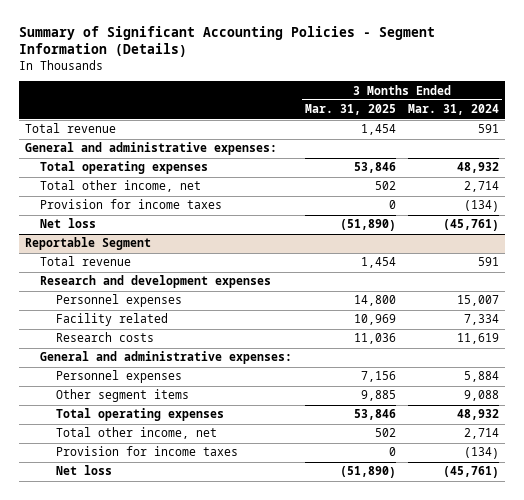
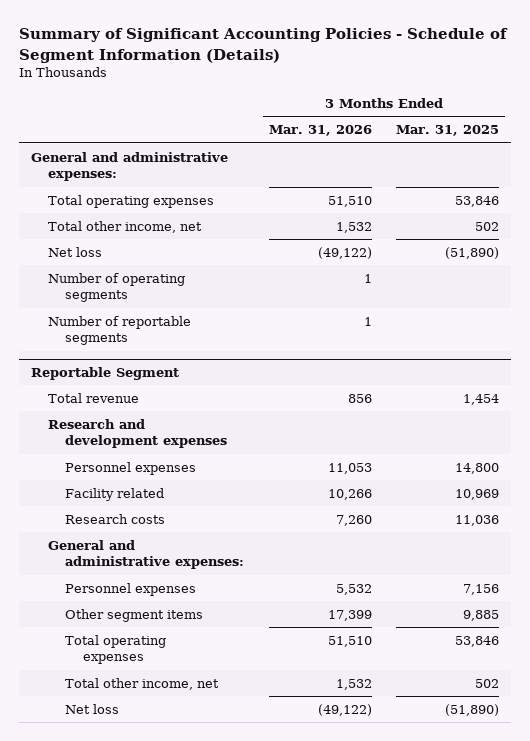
- Summary of Significant Accounting Policies - Segment Information (Details)
+ Summary of Significant Accounting Policies - Schedule of Segment Information (Details)
- | 3 Months Ended Mar. 31, 2025 | 3 Months Ended Mar. 31, 2024
+ | 3 Months Ended Mar. 31, 2026 | 3 Months Ended Mar. 31, 2025
- Total revenue | 1,454 | 591
- Provision for income taxes | 0 | (134)
+ Number of operating segments | 1 |
+ Number of reportable segments | 1 |
@ Reportable Segment
- Provision for income taxes | 0 | (134)

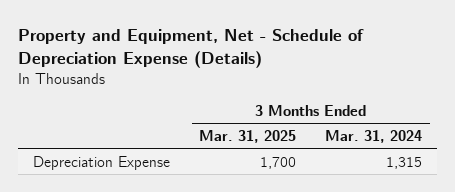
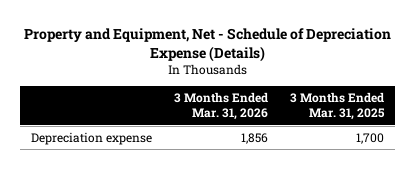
- | 3 Months Ended Mar. 31, 2025 | 3 Months Ended Mar. 31, 2024
+ | 3 Months Ended Mar. 31, 2026 | 3 Months Ended Mar. 31, 2025
- Depreciation Expense | 1,700 | 1,315
+ Depreciation expense | 1,856 | 1,700

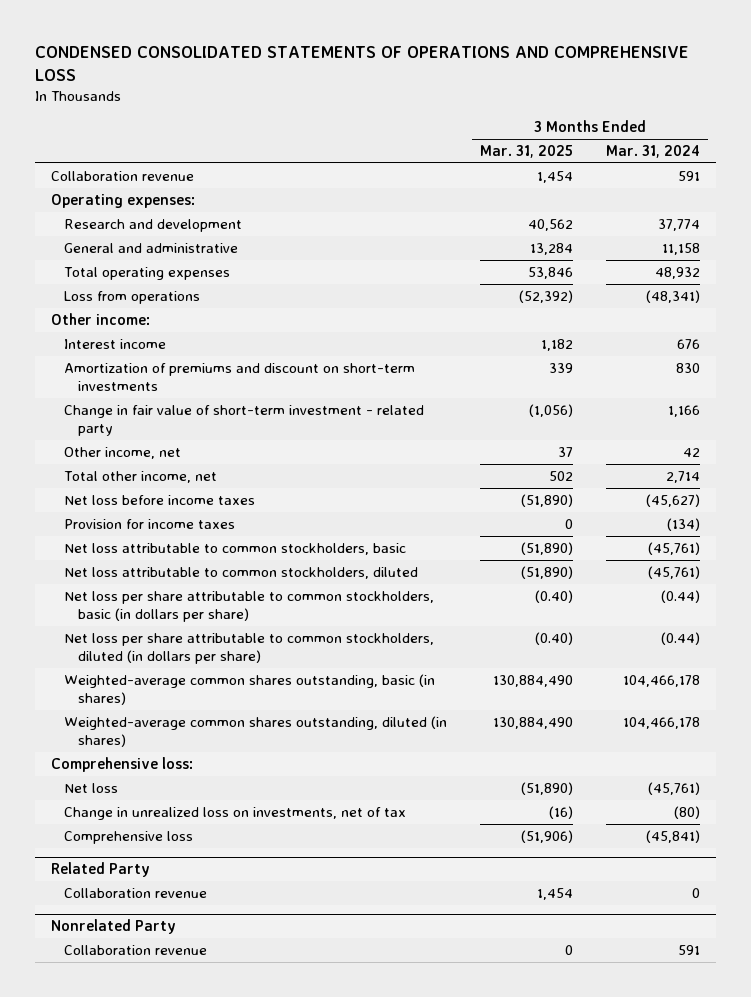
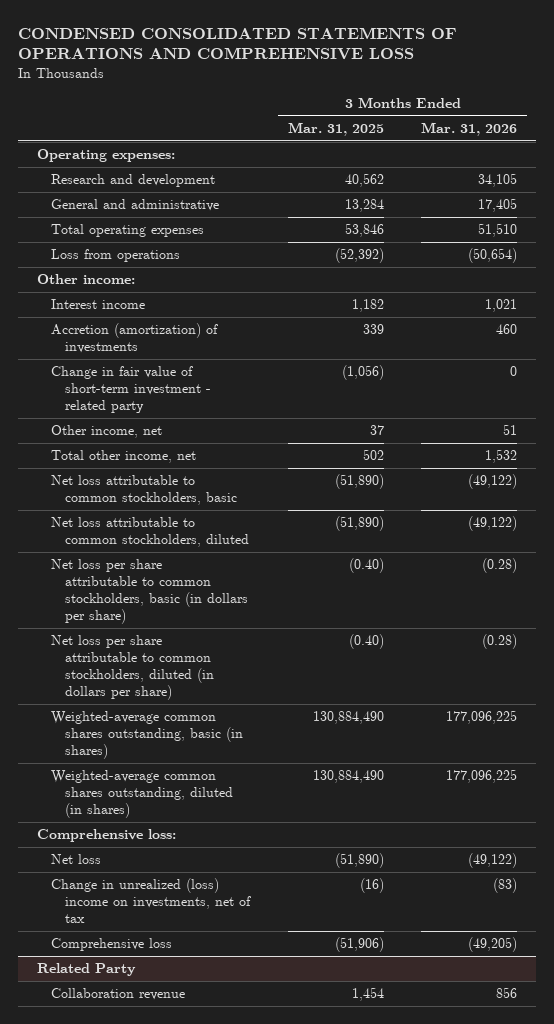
- | 3 Months Ended Mar. 31, 2025 | 3 Months Ended Mar. 31, 2024
+ | 3 Months Ended Mar. 31, 2025 | 3 Months Ended Mar. 31, 2026
- Collaboration revenue | 1,454 | 591
- Amortization of premiums and discount on short-term investments | 339 | 830
+ Accretion (amortization) of investments | 339 | 460
- Net loss before income taxes | (51,890) | (45,627)
- Provision for income taxes | 0 | (134)
- Change in unrealized loss on investments, net of tax | (16) | (80)
+ Change in unrealized (loss) income on investments, net of tax | (16) | (83)
- Nonrelated Party
- Collaboration revenue | 0 | 591

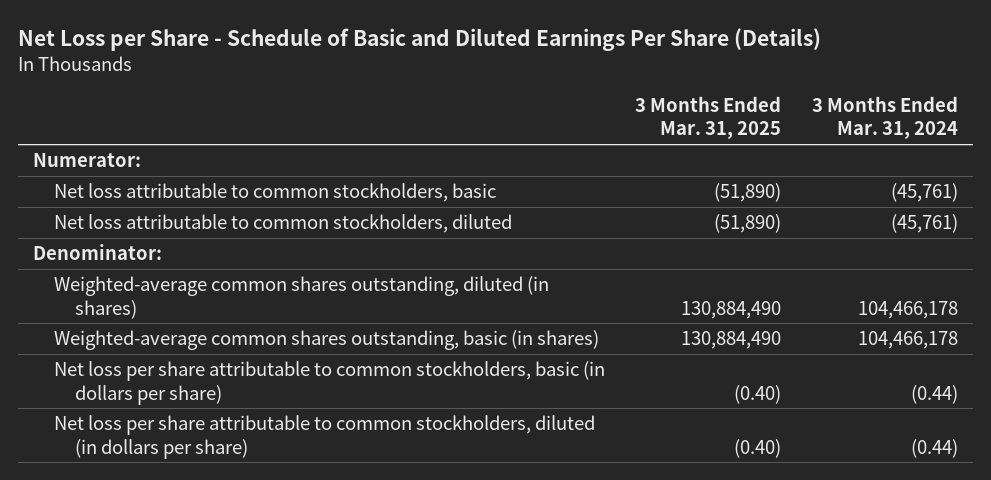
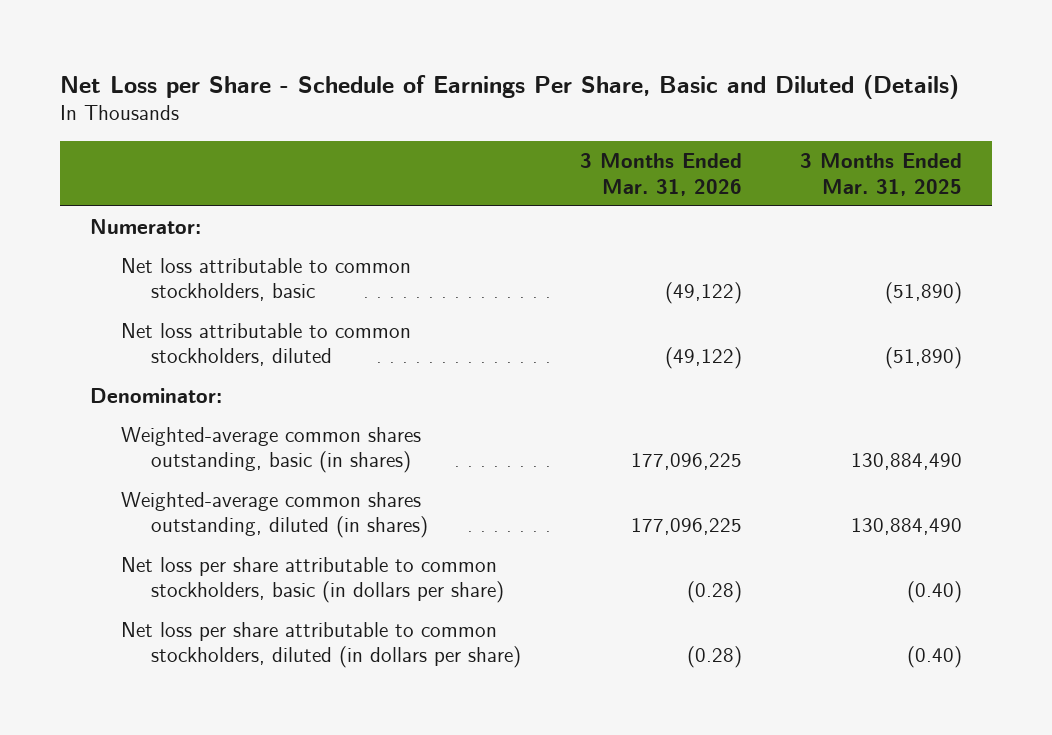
- Net Loss per Share - Schedule of Basic and Diluted Earnings Per Share (Details)
+ Net Loss per Share - Schedule of Earnings Per Share, Basic and Diluted (Details)
- | 3 Months Ended Mar. 31, 2025 | 3 Months Ended Mar. 31, 2024
+ | 3 Months Ended Mar. 31, 2026 | 3 Months Ended Mar. 31, 2025
moved down: Weighted-average common shares outstanding, diluted (in shares) | 177,096,225 | 130,884,490

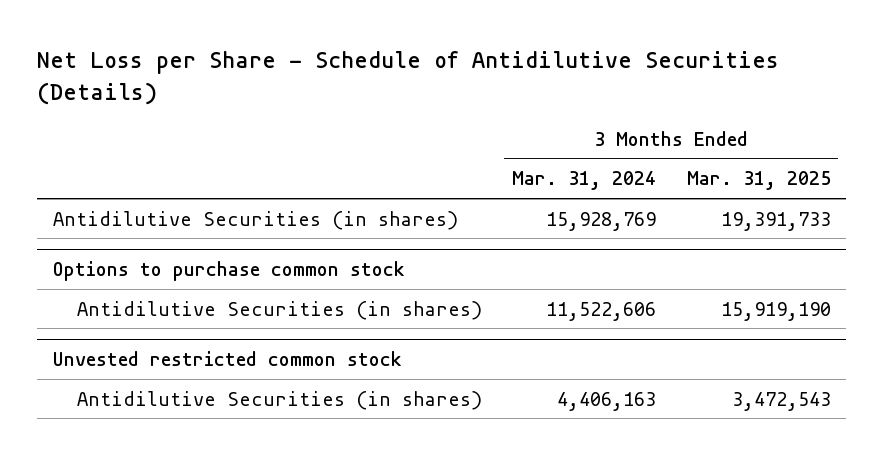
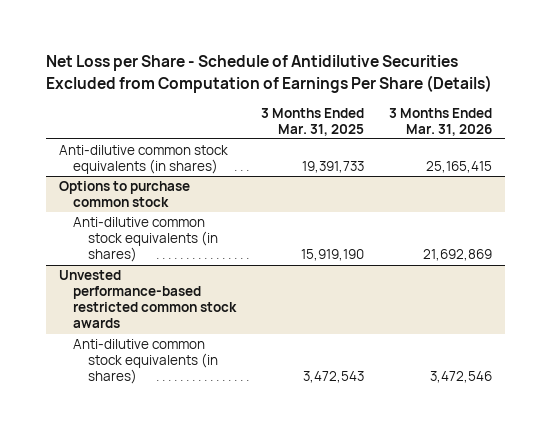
- Net Loss per Share - Schedule of Antidilutive Securities (Details)
+ Net Loss per Share - Schedule of Antidilutive Securities Excluded from Computation of Earnings Per Share (Details)
- | 3 Months Ended Mar. 31, 2024 | 3 Months Ended Mar. 31, 2025
+ | 3 Months Ended Mar. 31, 2025 | 3 Months Ended Mar. 31, 2026
- Antidilutive Securities (in shares) | 15,928,769 | 19,391,733
+ Anti-dilutive common stock equivalents (in shares) | 19,391,733 | 25,165,415
@ Options to purchase common stock
- Antidilutive Securities (in shares) | 11,522,606 | 15,919,190
- Unvested restricted common stock
- Antidilutive Securities (in shares) | 4,406,163 | 3,472,543
@ Options to purchase common stock
+ Anti-dilutive common stock equivalents (in shares) | 15,919,190 | 21,692,869
+ Unvested performance-based restricted common stock awards
+ Anti-dilutive common stock equivalents (in shares) | 3,472,543 | 3,472,546

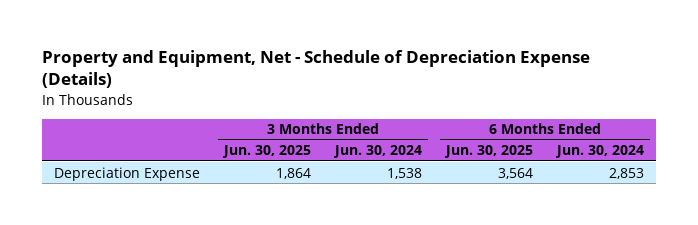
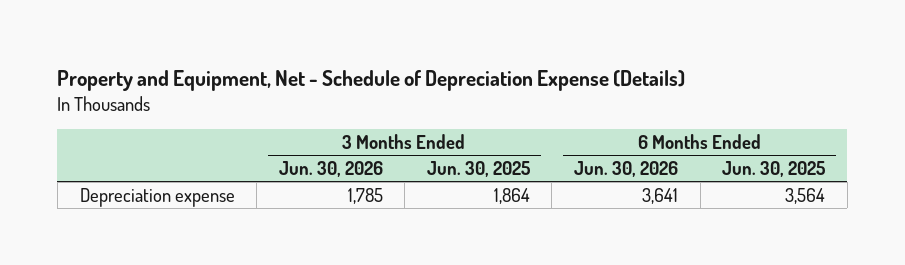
- | 3 Months Ended Jun. 30, 2025 | 3 Months Ended Jun. 30, 2024 | 6 Months Ended Jun. 30, 2025 | 6 Months Ended Jun. 30, 2024
+ | 3 Months Ended Jun. 30, 2026 | 3 Months Ended Jun. 30, 2025 | 6 Months Ended Jun. 30, 2026 | 6 Months Ended Jun. 30, 2025
- Depreciation Expense | 1,864 | 1,538 | 3,564 | 2,853
+ Depreciation expense | 1,785 | 1,864 | 3,641 | 3,564

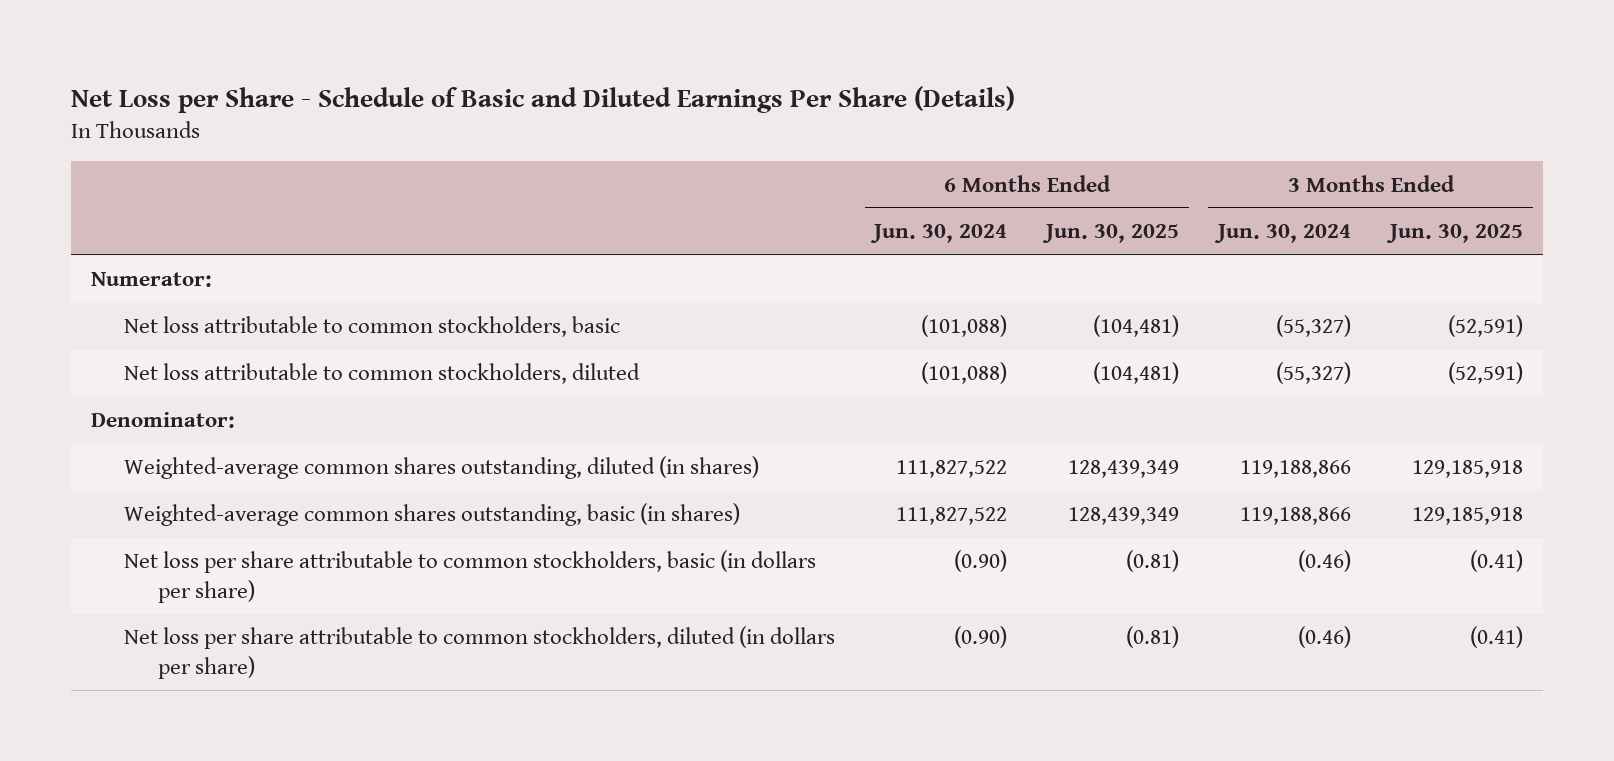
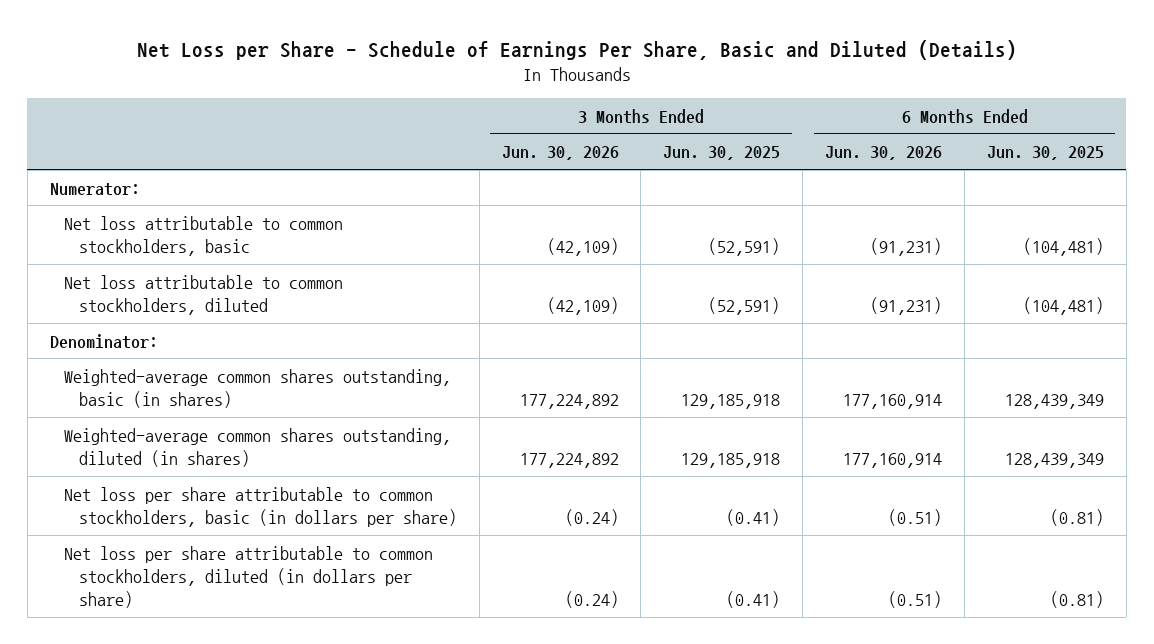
- Net Loss per Share - Schedule of Basic and Diluted Earnings Per Share (Details)
+ Net Loss per Share - Schedule of Earnings Per Share, Basic and Diluted (Details)
- | 6 Months Ended Jun. 30, 2024 | 6 Months Ended Jun. 30, 2025 | 3 Months Ended Jun. 30, 2024 | 3 Months Ended Jun. 30, 2025
+ | 3 Months Ended Jun. 30, 2026 | 3 Months Ended Jun. 30, 2025 | 6 Months Ended Jun. 30, 2026 | 6 Months Ended Jun. 30, 2025
moved down: Weighted-average common shares outstanding, diluted (in shares) | 177,224,892 | 129,185,918 | 177,160,914 | 128,439,349

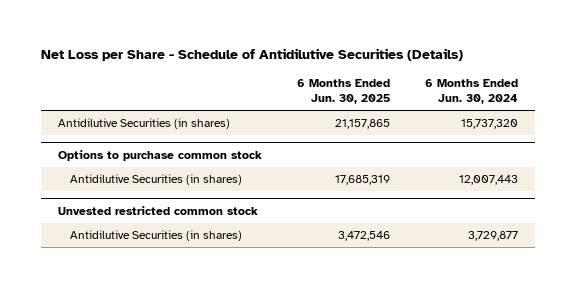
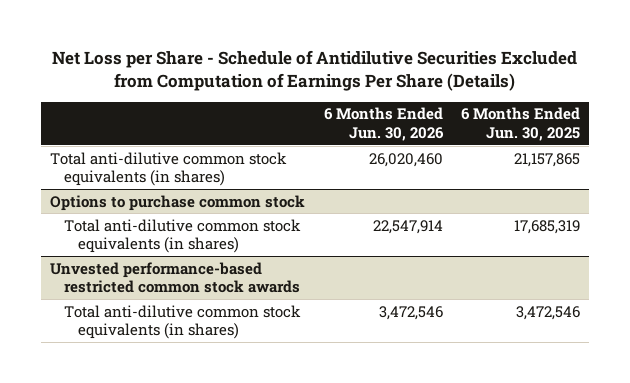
- Net Loss per Share - Schedule of Antidilutive Securities (Details)
+ Net Loss per Share - Schedule of Antidilutive Securities Excluded from Computation of Earnings Per Share (Details)
- | 6 Months Ended Jun. 30, 2025 | 6 Months Ended Jun. 30, 2024
+ | 6 Months Ended Jun. 30, 2026 | 6 Months Ended Jun. 30, 2025
- Antidilutive Securities (in shares) | 21,157,865 | 15,737,320
+ Total anti-dilutive common stock equivalents (in shares) | 26,020,460 | 21,157,865
@ Options to purchase common stock
- Antidilutive Securities (in shares) | 17,685,319 | 12,007,443
- Unvested restricted common stock
- Antidilutive Securities (in shares) | 3,472,546 | 3,729,877
@ Options to purchase common stock
+ Total anti-dilutive common stock equivalents (in shares) | 22,547,914 | 17,685,319
+ Unvested performance-based restricted common stock awards
+ Total anti-dilutive common stock equivalents (in shares) | 3,472,546 | 3,472,546

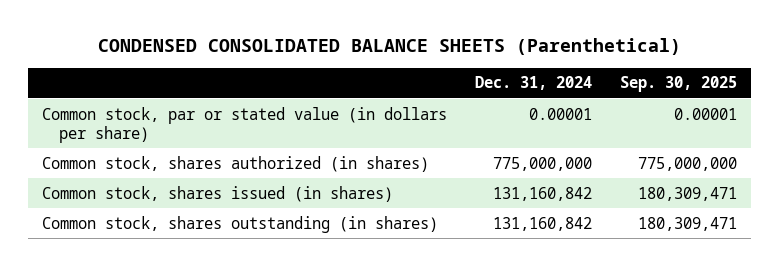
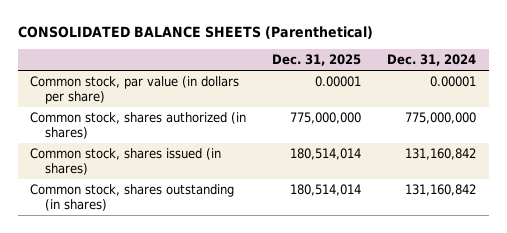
- CONDENSED CONSOLIDATED BALANCE SHEETS (Parenthetical)
+ CONSOLIDATED BALANCE SHEETS (Parenthetical)
- | Dec. 31, 2024 | Sep. 30, 2025
+ | Dec. 31, 2025 | Dec. 31, 2024
- Common stock, par or stated value (in dollars per share) | 0.00001 | 0.00001
+ Common stock, par value (in dollars per share) | 0.00001 | 0.00001

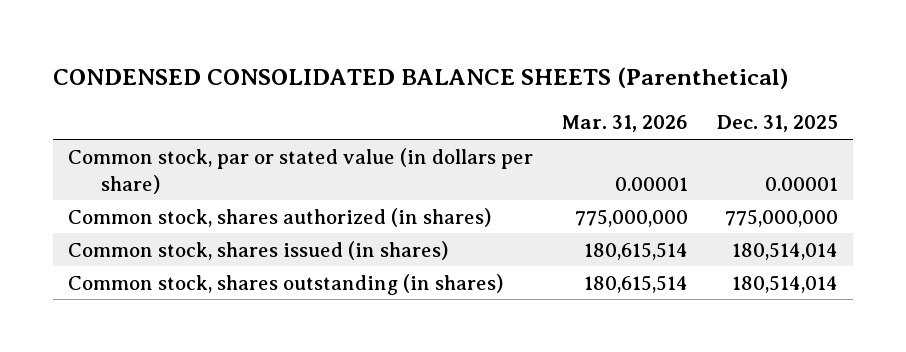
- CONSOLIDATED BALANCE SHEETS (Parenthetical)
+ CONDENSED CONSOLIDATED BALANCE SHEETS (Parenthetical)
- | Dec. 31, 2025 | Dec. 31, 2024
+ | Mar. 31, 2026 | Dec. 31, 2025
- Common stock, par value (in dollars per share) | 0.00001 | 0.00001
+ Common stock, par or stated value (in dollars per share) | 0.00001 | 0.00001

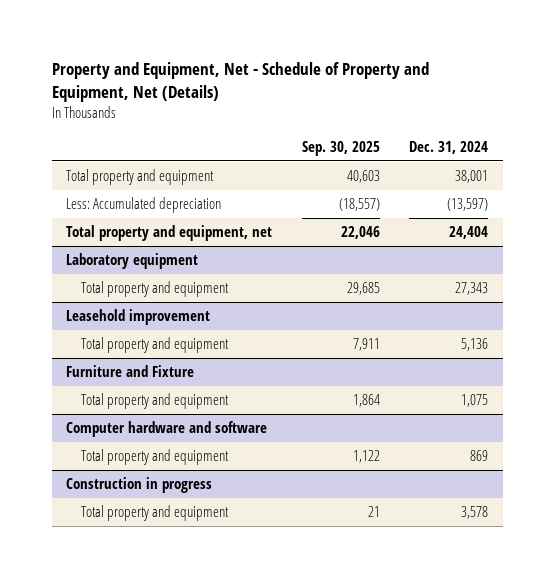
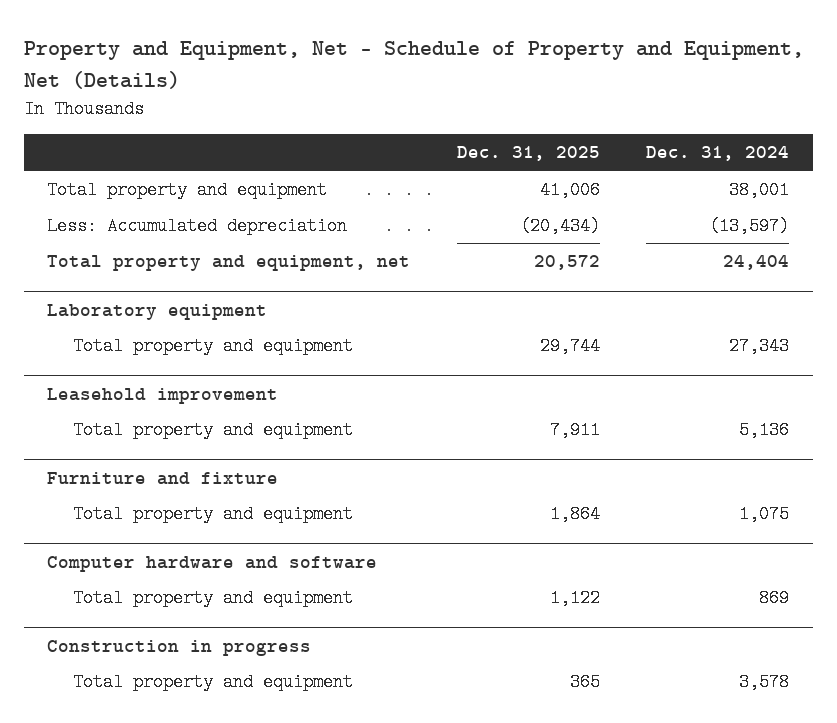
- | Sep. 30, 2025 | Dec. 31, 2024
+ | Dec. 31, 2025 | Dec. 31, 2024
- Furniture and Fixture
+ Furniture and fixture

